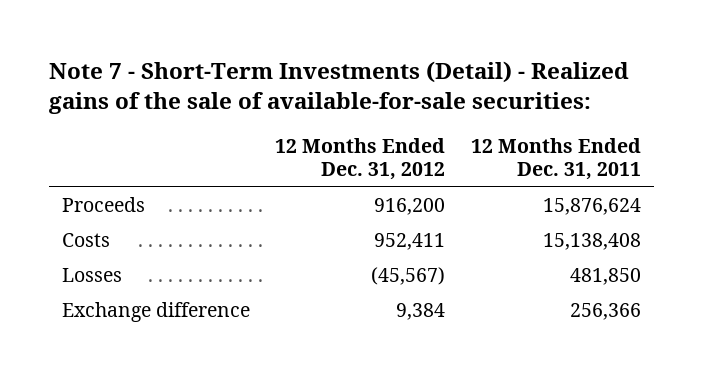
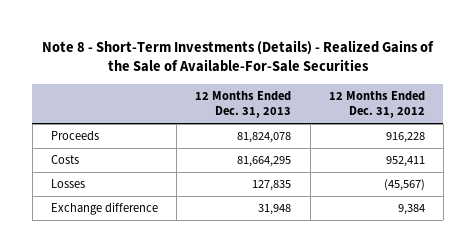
- Note 7 - Short-Term Investments (Detail) - Realized gains of the sale of available-for-sale securities:
+ Note 8 - Short-Term Investments (Details) - Realized Gains of the Sale of Available-For-Sale Securities
- | 12 Months Ended Dec. 31, 2012 | 12 Months Ended Dec. 31, 2011
+ | 12 Months Ended Dec. 31, 2013 | 12 Months Ended Dec. 31, 2012
- Proceeds | 916,200 | 15,876,624
+ Proceeds | 81,824,078 | 916,228

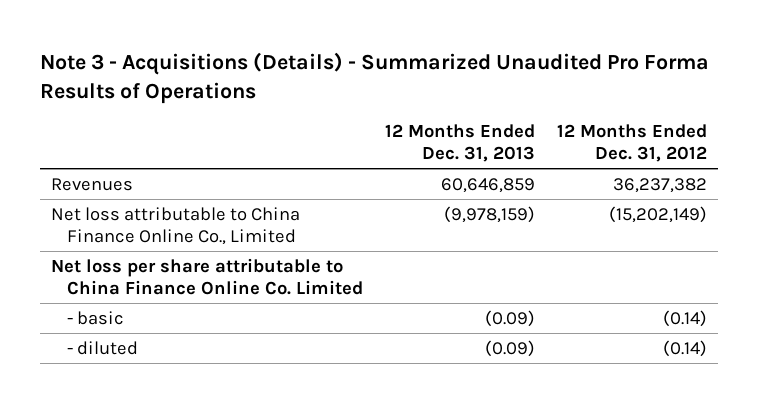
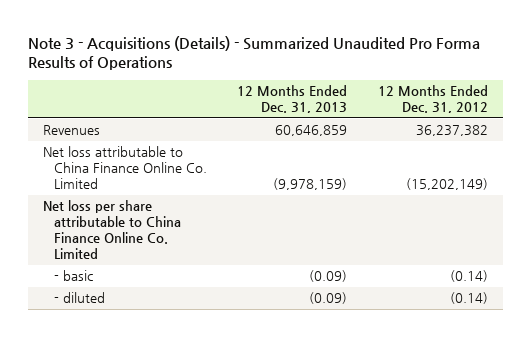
- Net loss attributable to China Finance Online Co., Limited | (9,978,159) | (15,202,149)
+ Net loss attributable to China Finance Online Co. Limited | (9,978,159) | (15,202,149)

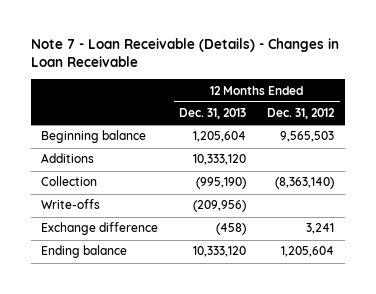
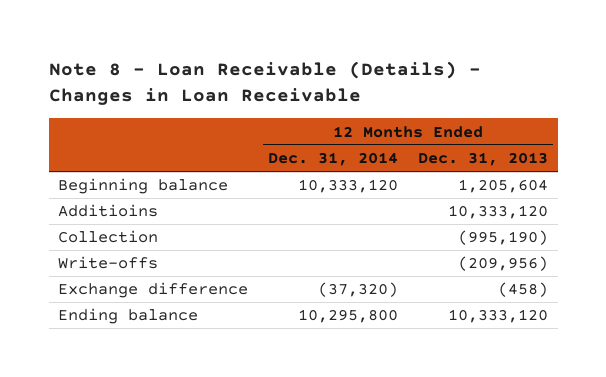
- Note 7 - Loan Receivable (Details) - Changes in Loan Receivable
+ Note 8 - Loan Receivable (Details) - Changes in Loan Receivable
- | 12 Months Ended Dec. 31, 2013 | 12 Months Ended Dec. 31, 2012
+ | 12 Months Ended Dec. 31, 2014 | 12 Months Ended Dec. 31, 2013
- Additions | 10,333,120 |
+ Additioins | | 10,333,120

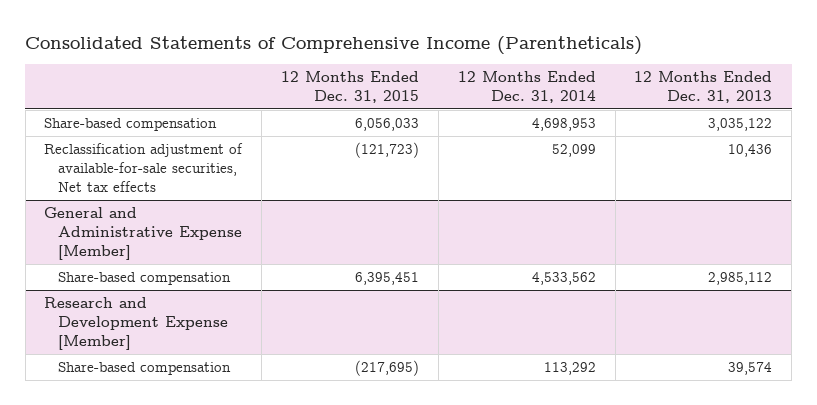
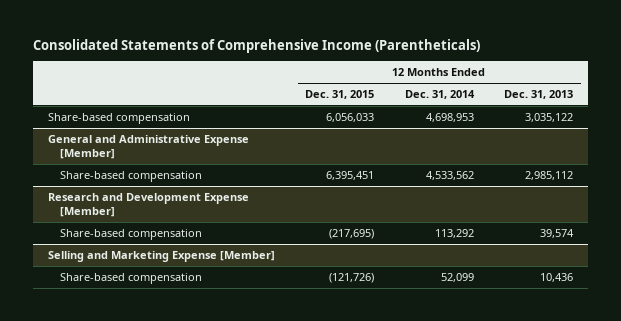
- Reclassification adjustment of available-for-sale securities, Net tax effects | (121,723) | 52,099 | 10,436
+ Selling and Marketing Expense [Member]
+ Share-based compensation | (121,726) | 52,099 | 10,436

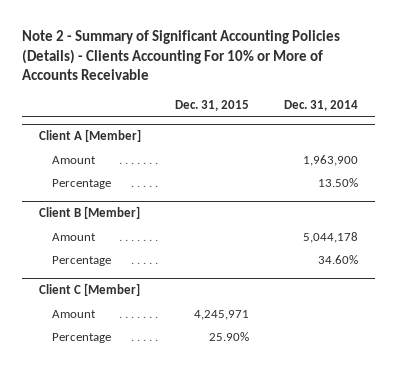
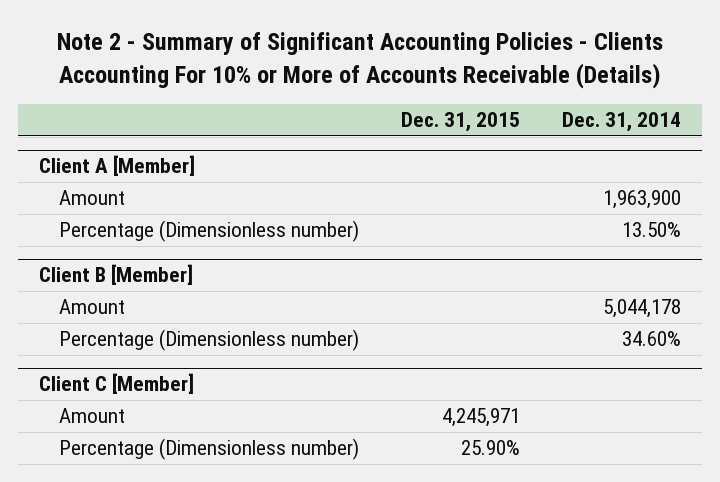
- Note 2 - Summary of Significant Accounting Policies (Details) - Clients Accounting For 10% or More of Accounts Receivable
+ Note 2 - Summary of Significant Accounting Policies - Clients Accounting For 10% or More of Accounts Receivable (Details)
@ Client A [Member]
- Percentage | | 13.50%
+ Percentage (Dimensionless number) | | 13.50%
@ Client B [Member]
- Percentage | | 34.60%
+ Percentage (Dimensionless number) | | 34.60%
@ Client C [Member]
- Percentage | 25.90% |
+ Percentage (Dimensionless number) | 25.90% |

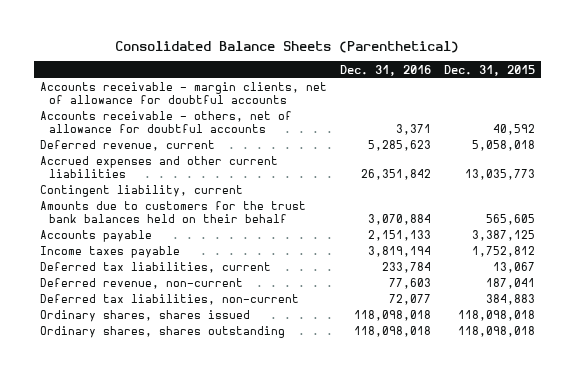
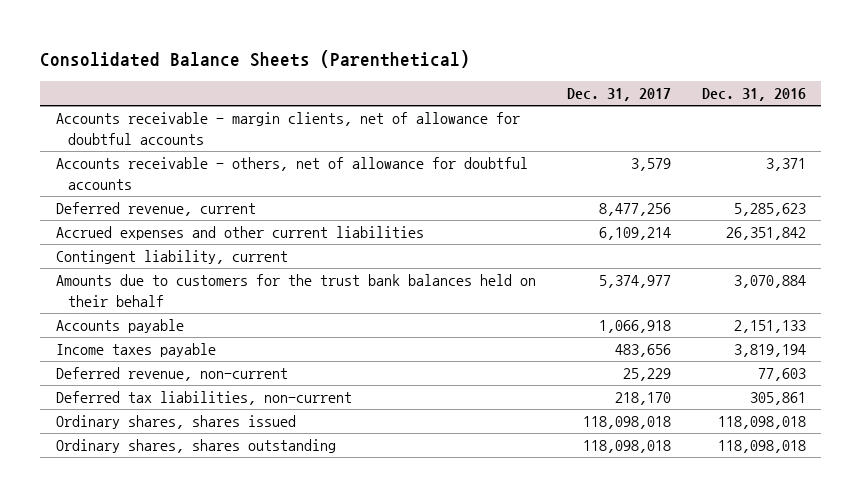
- | Dec. 31, 2016 | Dec. 31, 2015
+ | Dec. 31, 2017 | Dec. 31, 2016
- Deferred tax liabilities, current | 233,784 | 13,067
- Deferred tax liabilities, non-current | 72,077 | 384,883
+ Deferred tax liabilities, non-current | 218,170 | 305,861

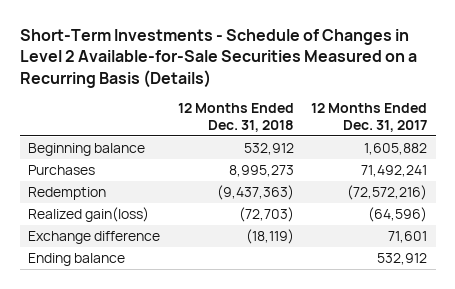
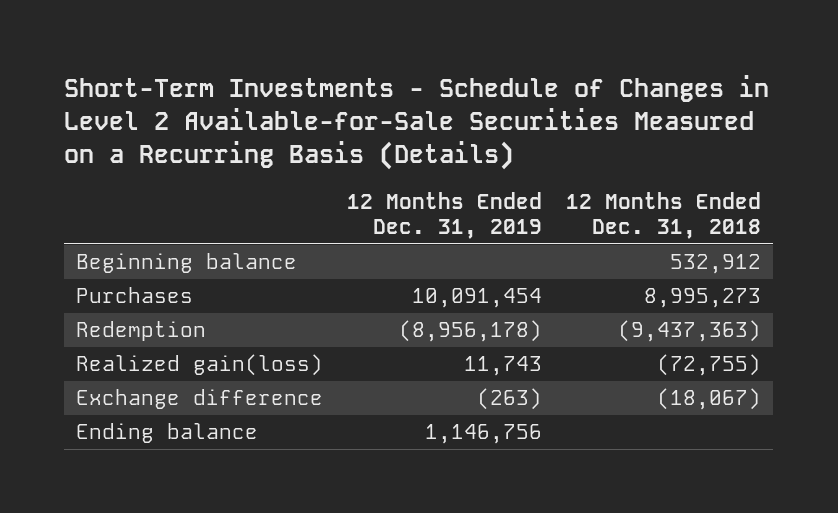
- | 12 Months Ended Dec. 31, 2018 | 12 Months Ended Dec. 31, 2017
+ | 12 Months Ended Dec. 31, 2019 | 12 Months Ended Dec. 31, 2018
- Realized gain(loss) | (72,703) | (64,596)
- Exchange difference | (18,119) | 71,601
+ Realized gain(loss) | 11,743 | (72,755)
+ Exchange difference | (263) | (18,067)

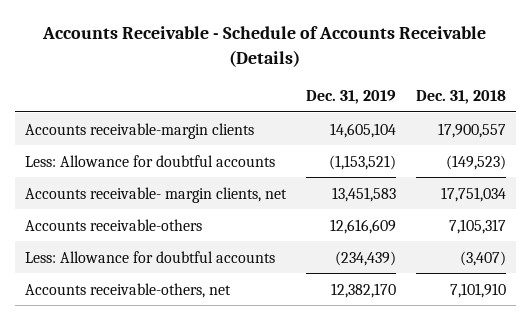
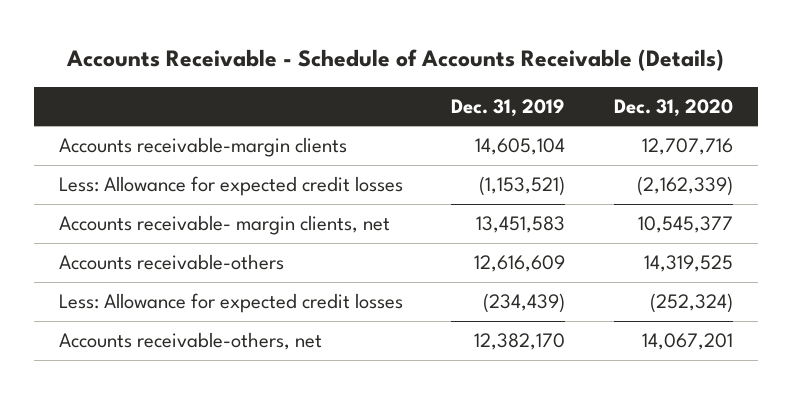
- | Dec. 31, 2019 | Dec. 31, 2018
+ | Dec. 31, 2019 | Dec. 31, 2020
- Less: Allowance for doubtful accounts | (1,153,521) | (149,523)
+ Less: Allowance for expected credit losses | (1,153,521) | (2,162,339)
- Less: Allowance for doubtful accounts | (234,439) | (3,407)
+ Less: Allowance for expected credit losses | (234,439) | (252,324)

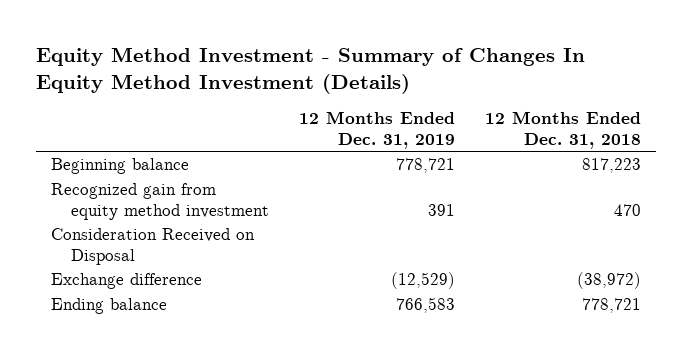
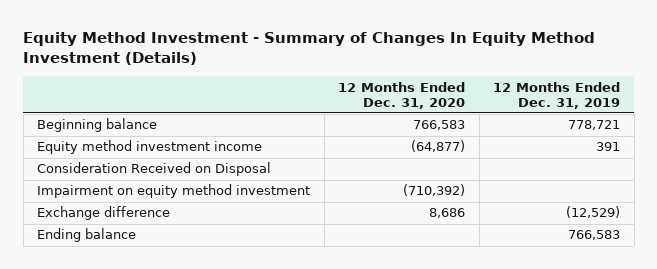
- | 12 Months Ended Dec. 31, 2019 | 12 Months Ended Dec. 31, 2018
+ | 12 Months Ended Dec. 31, 2020 | 12 Months Ended Dec. 31, 2019
- Recognized gain from equity method investment | 391 | 470
+ Equity method investment income | (64,877) | 391
+ Impairment on equity method investment | (710,392) |

